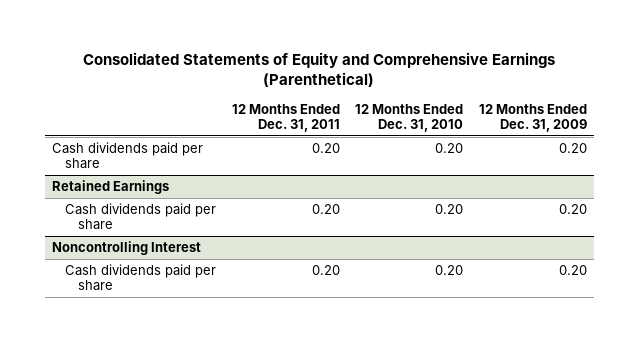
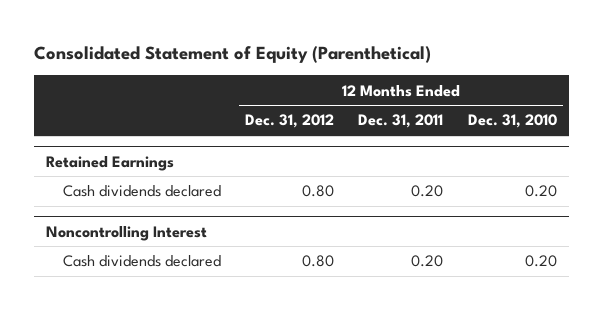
- Consolidated Statements of Equity and Comprehensive Earnings (Parenthetical)
+ Consolidated Statement of Equity (Parenthetical)
- | 12 Months Ended Dec. 31, 2011 | 12 Months Ended Dec. 31, 2010 | 12 Months Ended Dec. 31, 2009
+ | 12 Months Ended Dec. 31, 2012 | 12 Months Ended Dec. 31, 2011 | 12 Months Ended Dec. 31, 2010
- Cash dividends paid per share | 0.20 | 0.20 | 0.20
@ Retained Earnings
- Cash dividends paid per share | 0.20 | 0.20 | 0.20
+ Cash dividends declared | 0.80 | 0.20 | 0.20
@ Noncontrolling Interest
- Cash dividends paid per share | 0.20 | 0.20 | 0.20
+ Cash dividends declared | 0.80 | 0.20 | 0.20

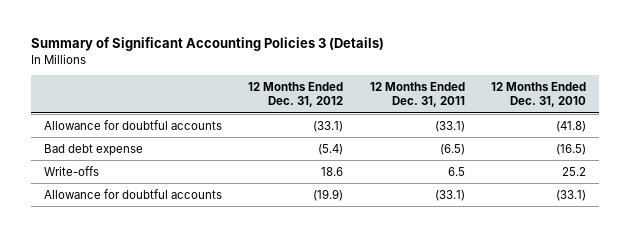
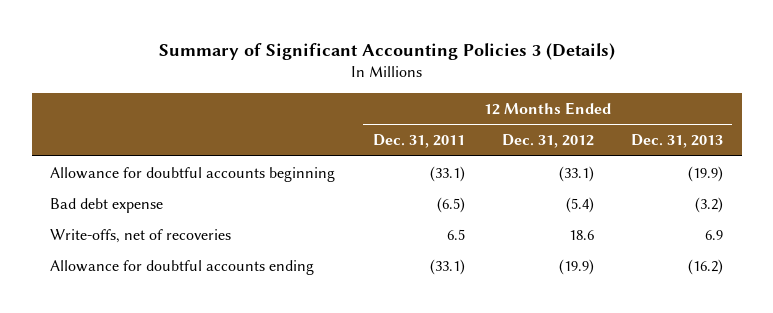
- | 12 Months Ended Dec. 31, 2012 | 12 Months Ended Dec. 31, 2011 | 12 Months Ended Dec. 31, 2010
+ | 12 Months Ended Dec. 31, 2011 | 12 Months Ended Dec. 31, 2012 | 12 Months Ended Dec. 31, 2013
- Allowance for doubtful accounts | (33.1) | (33.1) | (41.8)
+ Allowance for doubtful accounts beginning | (33.1) | (33.1) | (19.9)
- Write-offs | 18.6 | 6.5 | 25.2
- Allowance for doubtful accounts | (19.9) | (33.1) | (33.1)
+ Write-offs, net of recoveries | 6.5 | 18.6 | 6.9
+ Allowance for doubtful accounts ending | (33.1) | (19.9) | (16.2)

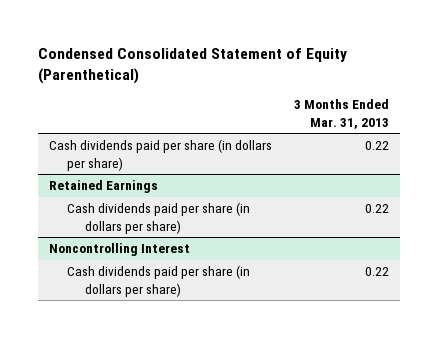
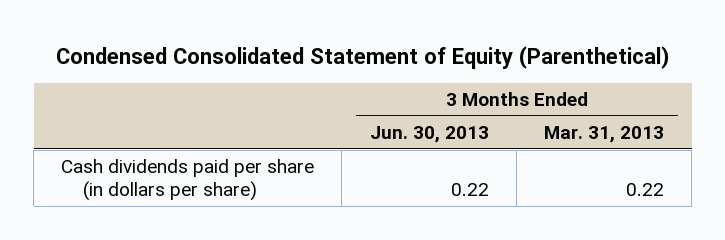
- | 3 Months Ended Mar. 31, 2013
+ | 3 Months Ended Jun. 30, 2013 | 3 Months Ended Mar. 31, 2013
- Retained Earnings
- Cash dividends paid per share (in dollars per share) | 0.22
- Noncontrolling Interest
- Cash dividends paid per share (in dollars per share) | 0.22

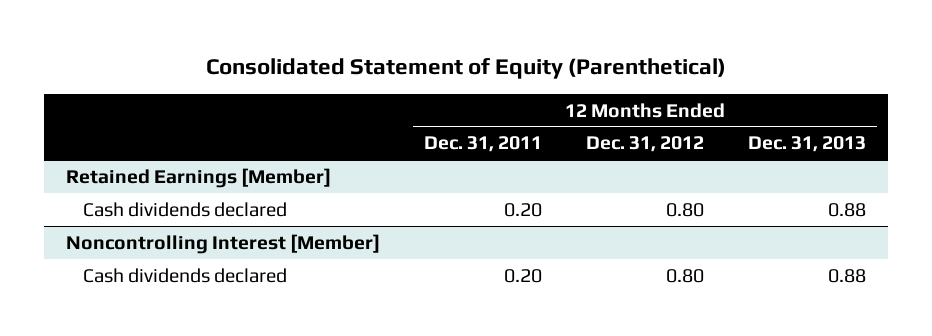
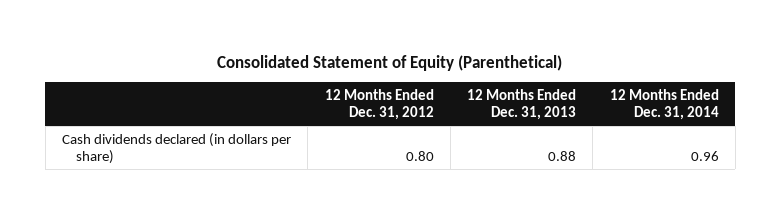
- | 12 Months Ended Dec. 31, 2011 | 12 Months Ended Dec. 31, 2012 | 12 Months Ended Dec. 31, 2013
+ | 12 Months Ended Dec. 31, 2012 | 12 Months Ended Dec. 31, 2013 | 12 Months Ended Dec. 31, 2014
- Retained Earnings [Member]
- Cash dividends declared | 0.20 | 0.80 | 0.88
- Noncontrolling Interest [Member]
- Cash dividends declared | 0.20 | 0.80 | 0.88
+ Cash dividends declared (in dollars per share) | 0.80 | 0.88 | 0.96

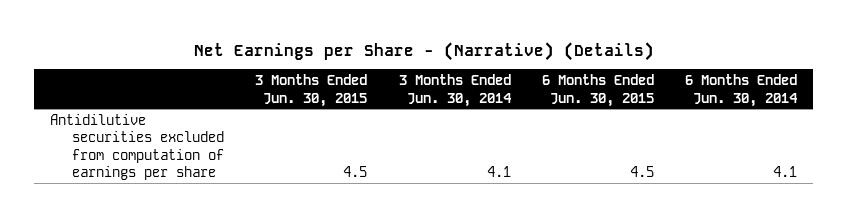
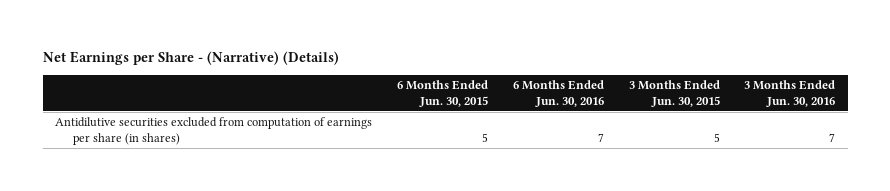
- | 3 Months Ended Jun. 30, 2015 | 3 Months Ended Jun. 30, 2014 | 6 Months Ended Jun. 30, 2015 | 6 Months Ended Jun. 30, 2014
+ | 6 Months Ended Jun. 30, 2015 | 6 Months Ended Jun. 30, 2016 | 3 Months Ended Jun. 30, 2015 | 3 Months Ended Jun. 30, 2016
- Antidilutive securities excluded from computation of earnings per share | 4.5 | 4.1 | 4.5 | 4.1
+ Antidilutive securities excluded from computation of earnings per share (in shares) | 5 | 7 | 5 | 7

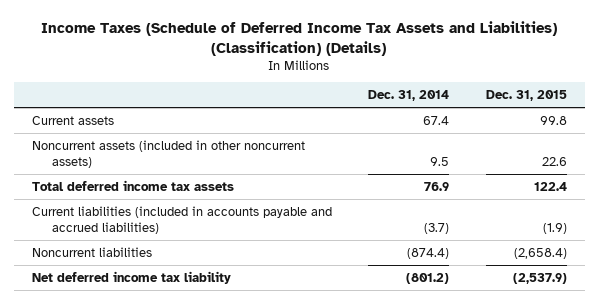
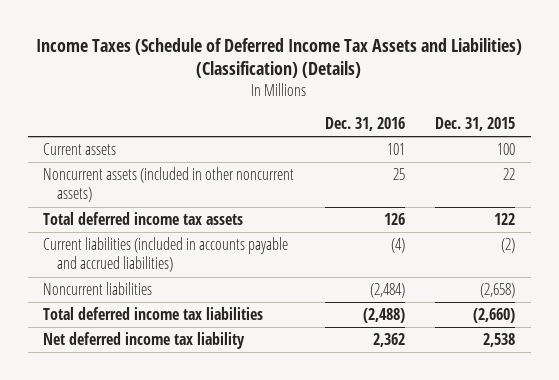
- | Dec. 31, 2014 | Dec. 31, 2015
+ | Dec. 31, 2016 | Dec. 31, 2015
- Current assets | 67.4 | 99.8
- Noncurrent assets (included in other noncurrent assets) | 9.5 | 22.6
- Total deferred income tax assets | 76.9 | 122.4
- Current liabilities (included in accounts payable and accrued liabilities) | (3.7) | (1.9)
- Noncurrent liabilities | (874.4) | (2,658.4)
- Net deferred income tax liability | (801.2) | (2,537.9)
+ Current assets | 101 | 100
+ Noncurrent assets (included in other noncurrent assets) | 25 | 22
+ Total deferred income tax assets | 126 | 122
+ Current liabilities (included in accounts payable and accrued liabilities) | (4) | (2)
+ Noncurrent liabilities | (2,484) | (2,658)
+ Total deferred income tax liabilities | (2,488) | (2,660)
+ Net deferred income tax liability | 2,362 | 2,538

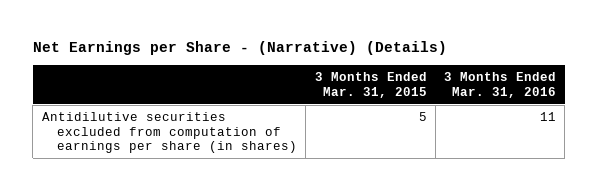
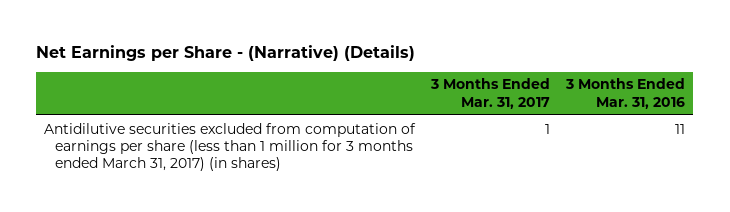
- | 3 Months Ended Mar. 31, 2015 | 3 Months Ended Mar. 31, 2016
+ | 3 Months Ended Mar. 31, 2017 | 3 Months Ended Mar. 31, 2016
- Antidilutive securities excluded from computation of earnings per share (in shares) | 5 | 11
+ Antidilutive securities excluded from computation of earnings per share (less than 1 million for 3 months ended March 31, 2017) (in shares) | 1 | 11

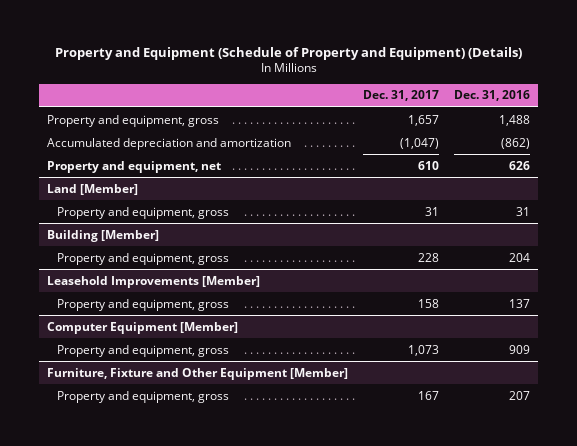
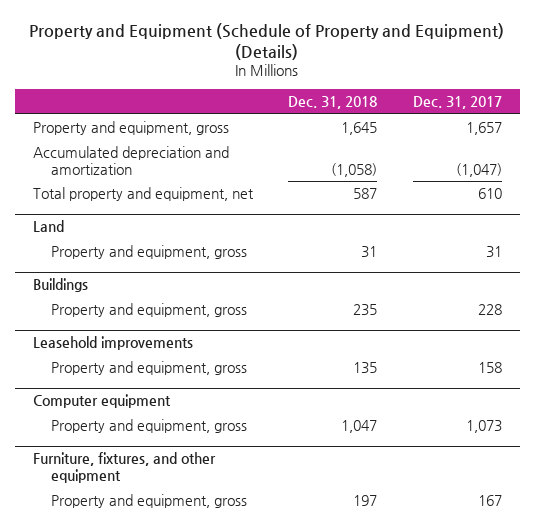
- | Dec. 31, 2017 | Dec. 31, 2016
+ | Dec. 31, 2018 | Dec. 31, 2017
- Property and equipment, net | 610 | 626
- Land [Member]
+ Total property and equipment, net | 587 | 610
+ Land
- Building [Member]
+ Buildings
- Leasehold Improvements [Member]
+ Leasehold improvements
- Computer Equipment [Member]
+ Computer equipment
- Furniture, Fixture and Other Equipment [Member]
+ Furniture, fixtures, and other equipment

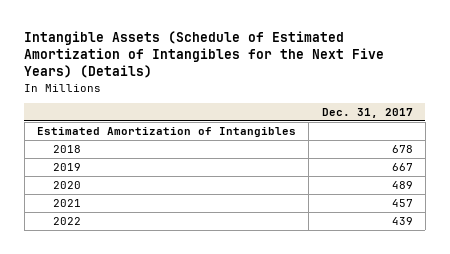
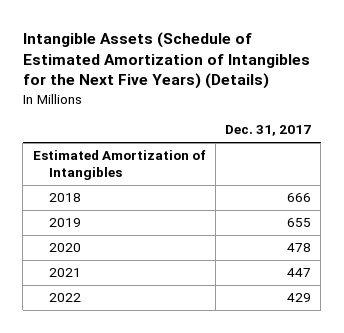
- 2018 | 678
- 2019 | 667
- 2020 | 489
- 2021 | 457
- 2022 | 439
+ 2018 | 666
+ 2019 | 655
+ 2020 | 478
+ 2021 | 447
+ 2022 | 429

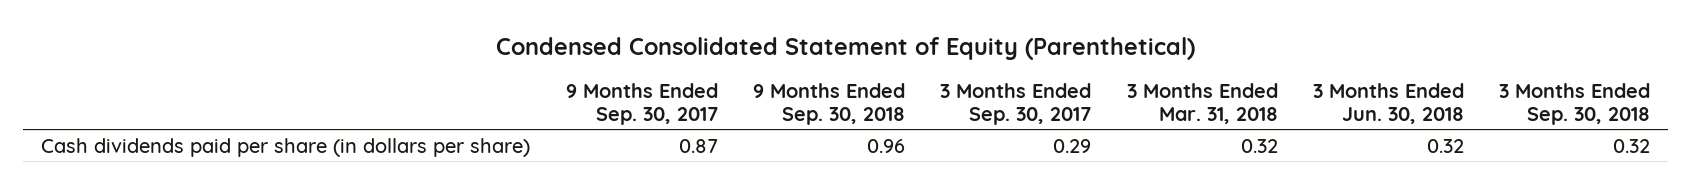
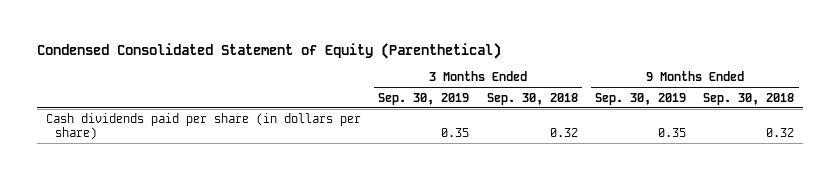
- | 9 Months Ended Sep. 30, 2017 | 9 Months Ended Sep. 30, 2018 | 3 Months Ended Sep. 30, 2017 | 3 Months Ended Mar. 31, 2018 | 3 Months Ended Jun. 30, 2018 | 3 Months Ended Sep. 30, 2018
+ | 3 Months Ended Sep. 30, 2019 | 3 Months Ended Sep. 30, 2018 | 9 Months Ended Sep. 30, 2019 | 9 Months Ended Sep. 30, 2018
- Cash dividends paid per share (in dollars per share) | 0.87 | 0.96 | 0.29 | 0.32 | 0.32 | 0.32
+ Cash dividends paid per share (in dollars per share) | 0.35 | 0.32 | 0.35 | 0.32

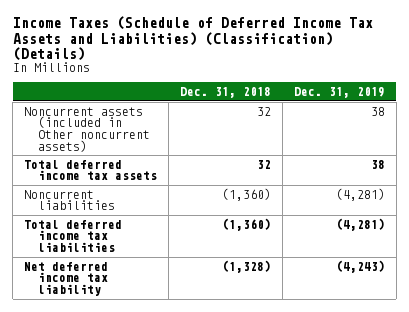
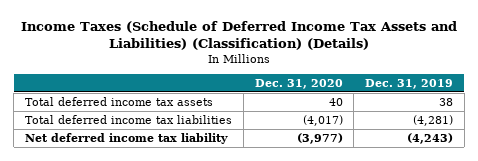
- | Dec. 31, 2018 | Dec. 31, 2019
+ | Dec. 31, 2020 | Dec. 31, 2019
- Noncurrent assets (included in Other noncurrent assets) | 32 | 38
- Noncurrent liabilities | (1,360) | (4,281)

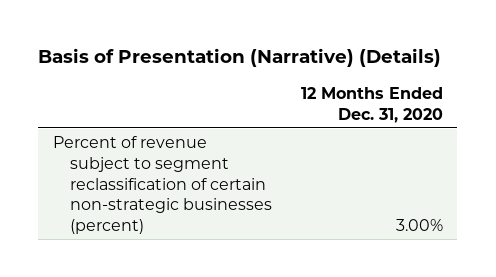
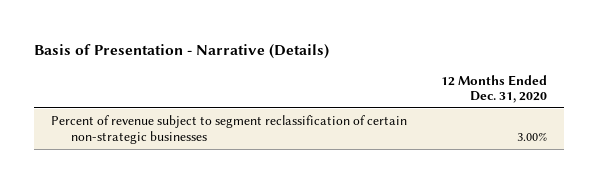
- Basis of Presentation (Narrative) (Details)
+ Basis of Presentation - Narrative (Details)
- Percent of revenue subject to segment reclassification of certain non-strategic businesses (percent) | 3.00%
+ Percent of revenue subject to segment reclassification of certain non-strategic businesses | 3.00%

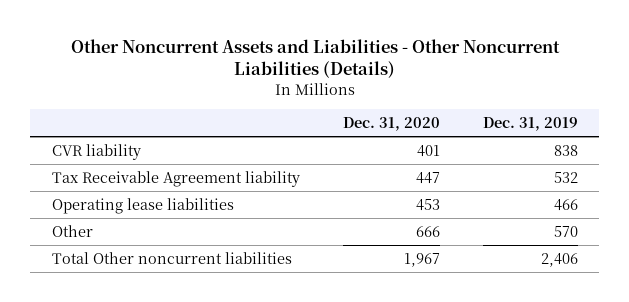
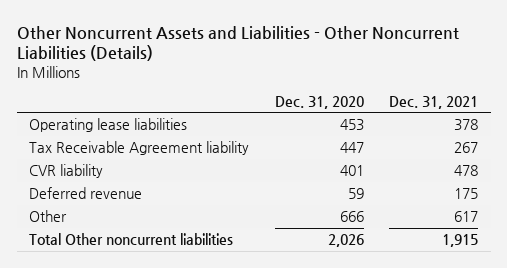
- | Dec. 31, 2020 | Dec. 31, 2019
+ | Dec. 31, 2020 | Dec. 31, 2021
moved down: Tax Receivable Agreement liability | 447 | 267
moved down: CVR liability | 401 | 478
+ Deferred revenue | 59 | 175
- Total Other noncurrent liabilities | 1,967 | 2,406
+ Total Other noncurrent liabilities | 2,026 | 1,915

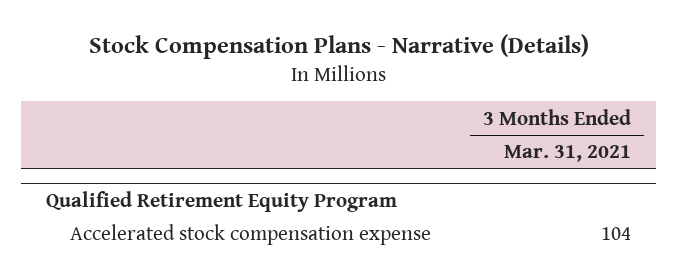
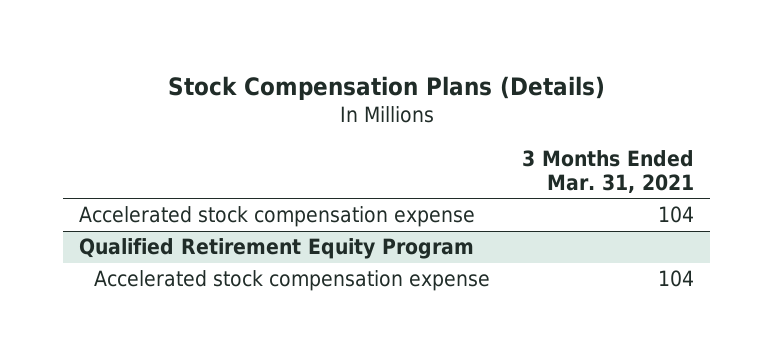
- Stock Compensation Plans - Narrative (Details)
+ Stock Compensation Plans (Details)
+ Accelerated stock compensation expense | 104

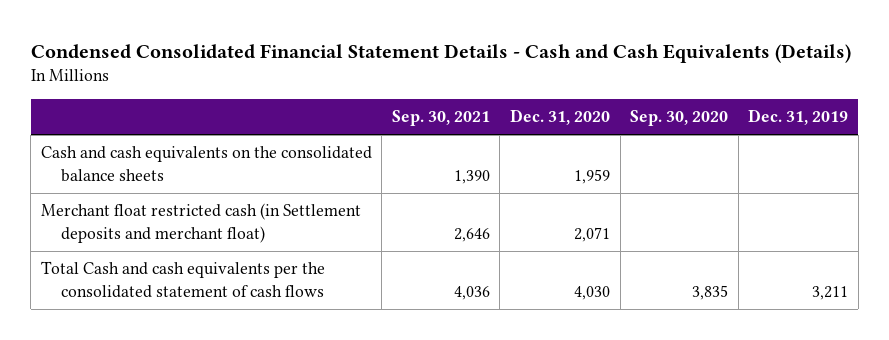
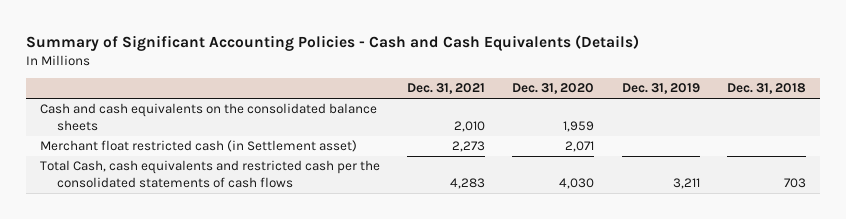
- Condensed Consolidated Financial Statement Details - Cash and Cash Equivalents (Details)
+ Summary of Significant Accounting Policies - Cash and Cash Equivalents (Details)
- | Sep. 30, 2021 | Dec. 31, 2020 | Sep. 30, 2020 | Dec. 31, 2019
+ | Dec. 31, 2021 | Dec. 31, 2020 | Dec. 31, 2019 | Dec. 31, 2018
- Merchant float restricted cash (in Settlement deposits and merchant float) | 2,646 | 2,071 | |
- Total Cash and cash equivalents per the consolidated statement of cash flows | 4,036 | 4,030 | 3,835 | 3,211
+ Merchant float restricted cash (in Settlement asset) | 2,273 | 2,071 | |
+ Total Cash, cash equivalents and restricted cash per the consolidated statements of cash flows | 4,283 | 4,030 | 3,211 | 703

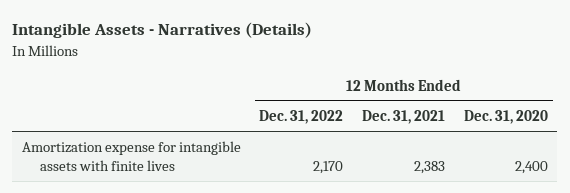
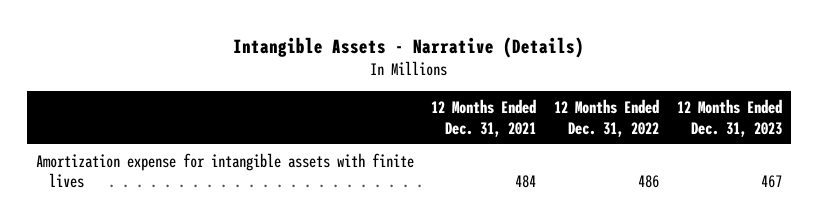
- Intangible Assets - Narratives (Details)
+ Intangible Assets - Narrative (Details)
- | 12 Months Ended Dec. 31, 2022 | 12 Months Ended Dec. 31, 2021 | 12 Months Ended Dec. 31, 2020
+ | 12 Months Ended Dec. 31, 2021 | 12 Months Ended Dec. 31, 2022 | 12 Months Ended Dec. 31, 2023
- Amortization expense for intangible assets with finite lives | 2,170 | 2,383 | 2,400
+ Amortization expense for intangible assets with finite lives | 484 | 486 | 467

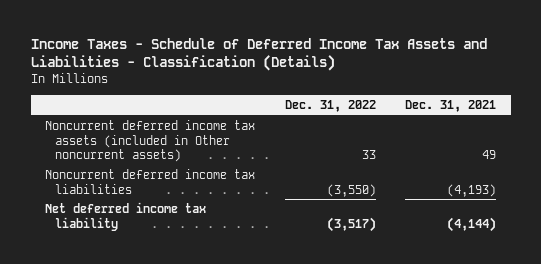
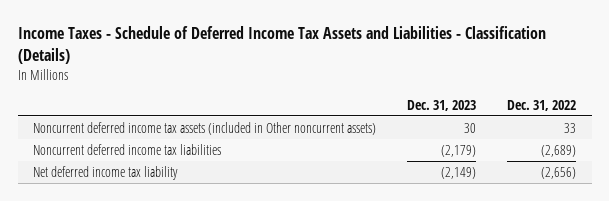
- | Dec. 31, 2022 | Dec. 31, 2021
+ | Dec. 31, 2023 | Dec. 31, 2022
- Noncurrent deferred income tax liabilities | (3,550) | (4,193)
- Net deferred income tax liability | (3,517) | (4,144)
+ Noncurrent deferred income tax liabilities | (2,179) | (2,689)
+ Net deferred income tax liability | (2,149) | (2,656)

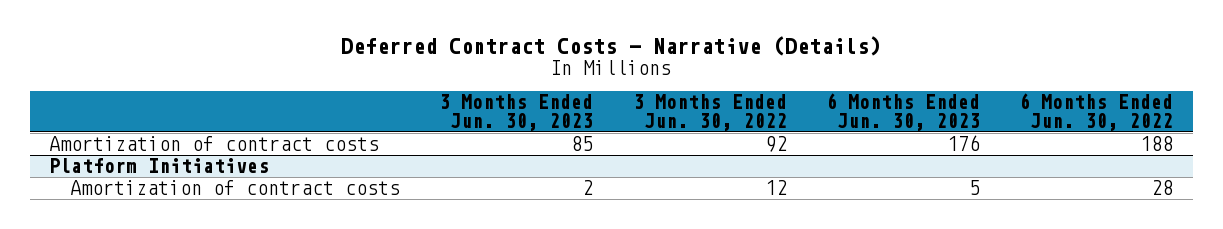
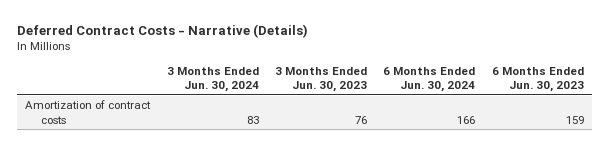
- | 3 Months Ended Jun. 30, 2023 | 3 Months Ended Jun. 30, 2022 | 6 Months Ended Jun. 30, 2023 | 6 Months Ended Jun. 30, 2022
+ | 3 Months Ended Jun. 30, 2024 | 3 Months Ended Jun. 30, 2023 | 6 Months Ended Jun. 30, 2024 | 6 Months Ended Jun. 30, 2023
- Amortization of contract costs | 85 | 92 | 176 | 188
- Platform Initiatives
- Amortization of contract costs | 2 | 12 | 5 | 28
+ Amortization of contract costs | 83 | 76 | 166 | 159

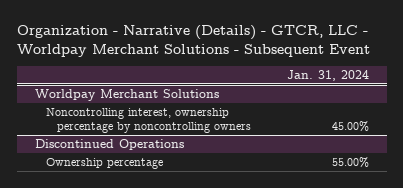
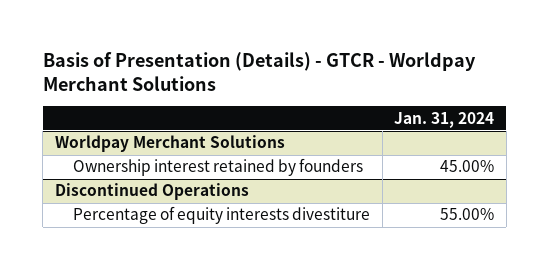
- Organization - Narrative (Details) - GTCR, LLC - Worldpay Merchant Solutions - Subsequent Event
+ Basis of Presentation (Details) - GTCR - Worldpay Merchant Solutions
@ Worldpay Merchant Solutions
- Noncontrolling interest, ownership percentage by noncontrolling owners | 45.00%
+ Ownership interest retained by founders | 45.00%
@ Discontinued Operations
- Ownership percentage | 55.00%
+ Percentage of equity interests divestiture | 55.00%

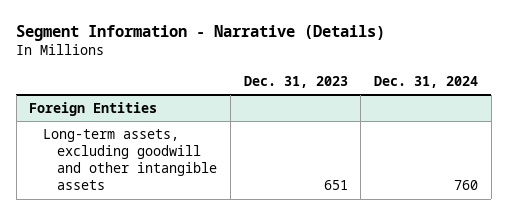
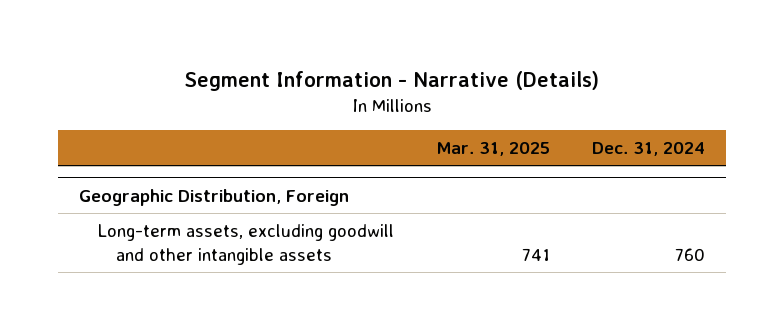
- | Dec. 31, 2023 | Dec. 31, 2024
+ | Mar. 31, 2025 | Dec. 31, 2024
- Foreign Entities
+ Geographic Distribution, Foreign

